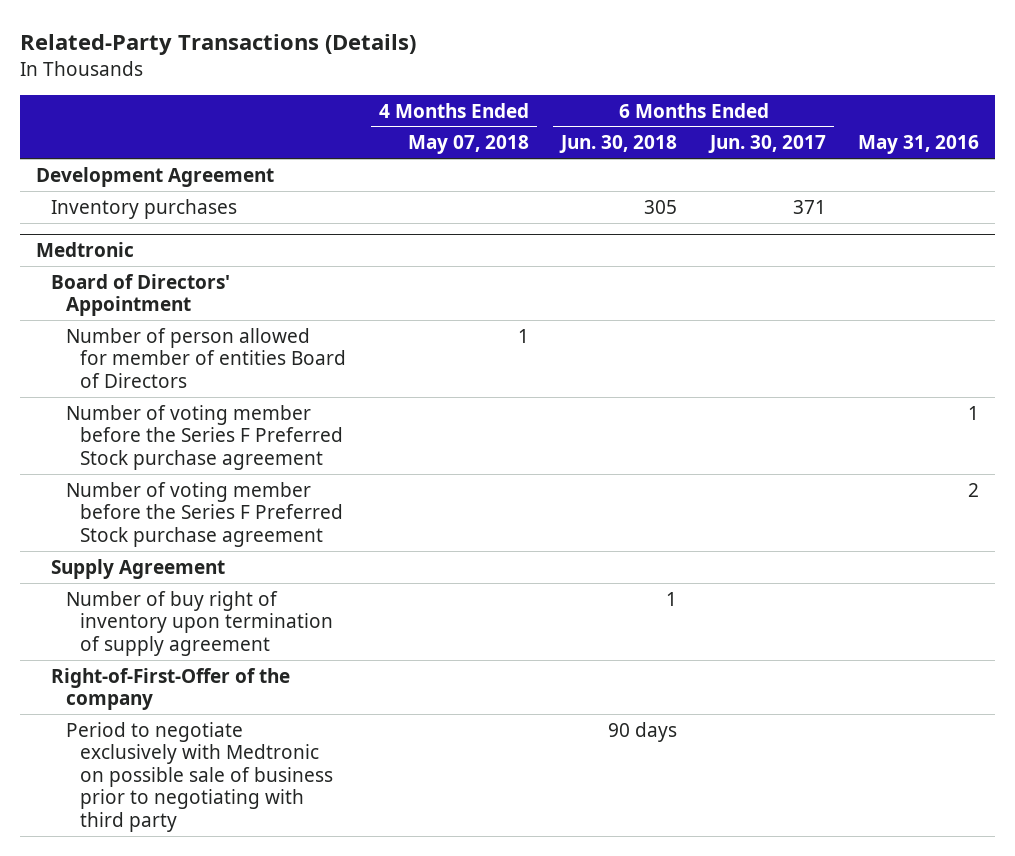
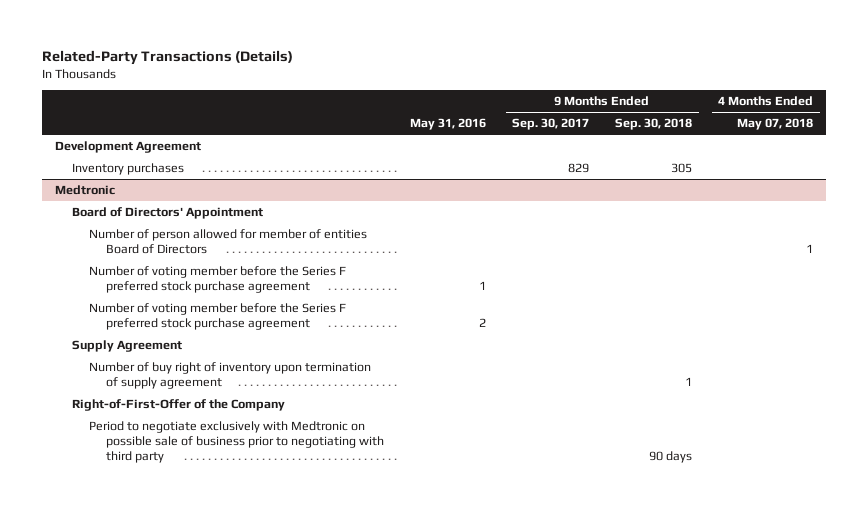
- | 4 Months Ended May 07, 2018 | 6 Months Ended Jun. 30, 2018 | 6 Months Ended Jun. 30, 2017 | May 31, 2016
+ | May 31, 2016 | 9 Months Ended Sep. 30, 2017 | 9 Months Ended Sep. 30, 2018 | 4 Months Ended May 07, 2018
@ Medtronic
- Number of voting member before the Series F Preferred Stock purchase agreement | | | | 1
- Number of voting member before the Series F Preferred Stock purchase agreement | | | | 2
+ Number of voting member before the Series F preferred stock purchase agreement | 1 | | |
+ Number of voting member before the Series F preferred stock purchase agreement | 2 | | |
- Right-of-First-Offer of the company
+ Right-of-First-Offer of the Company

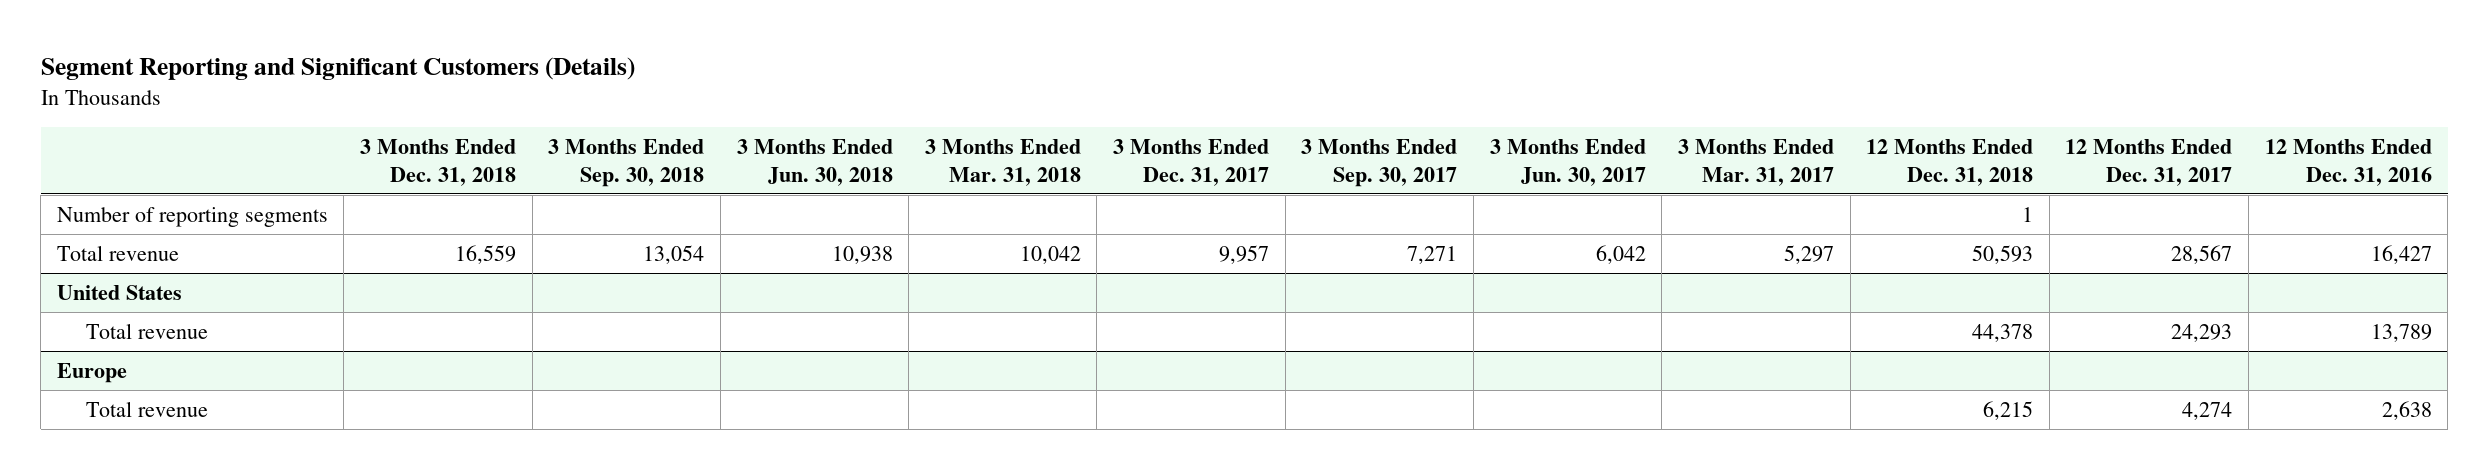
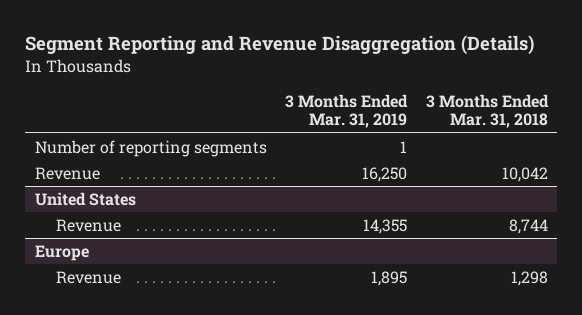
- Segment Reporting and Significant Customers (Details)
+ Segment Reporting and Revenue Disaggregation (Details)
- | 3 Months Ended Dec. 31, 2018 | 3 Months Ended Sep. 30, 2018 | 3 Months Ended Jun. 30, 2018 | 3 Months Ended Mar. 31, 2018 | 3 Months Ended Dec. 31, 2017 | 3 Months Ended Sep. 30, 2017 | 3 Months Ended Jun. 30, 2017 | 3 Months Ended Mar. 31, 2017 | 12 Months Ended Dec. 31, 2018 | 12 Months Ended Dec. 31, 2017 | 12 Months Ended Dec. 31, 2016
+ | 3 Months Ended Mar. 31, 2019 | 3 Months Ended Mar. 31, 2018
- Total revenue | 16,559 | 13,054 | 10,938 | 10,042 | 9,957 | 7,271 | 6,042 | 5,297 | 50,593 | 28,567 | 16,427
+ Revenue | 16,250 | 10,042
@ United States
- Total revenue | | | | | | | | | 44,378 | 24,293 | 13,789
+ Revenue | 14,355 | 8,744
@ Europe
- Total revenue | | | | | | | | | 6,215 | 4,274 | 2,638
+ Revenue | 1,895 | 1,298

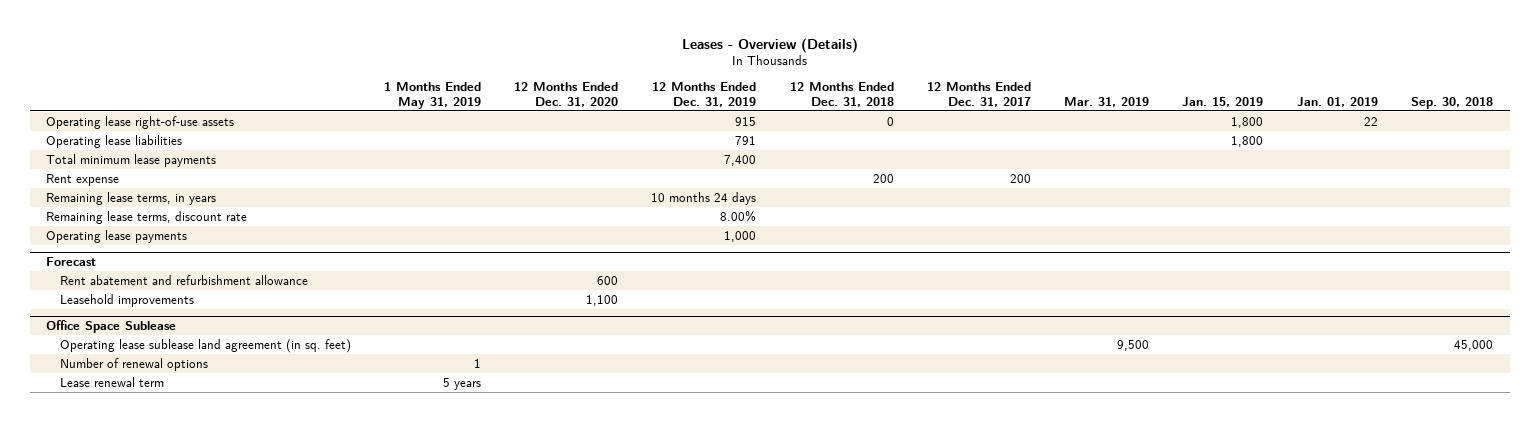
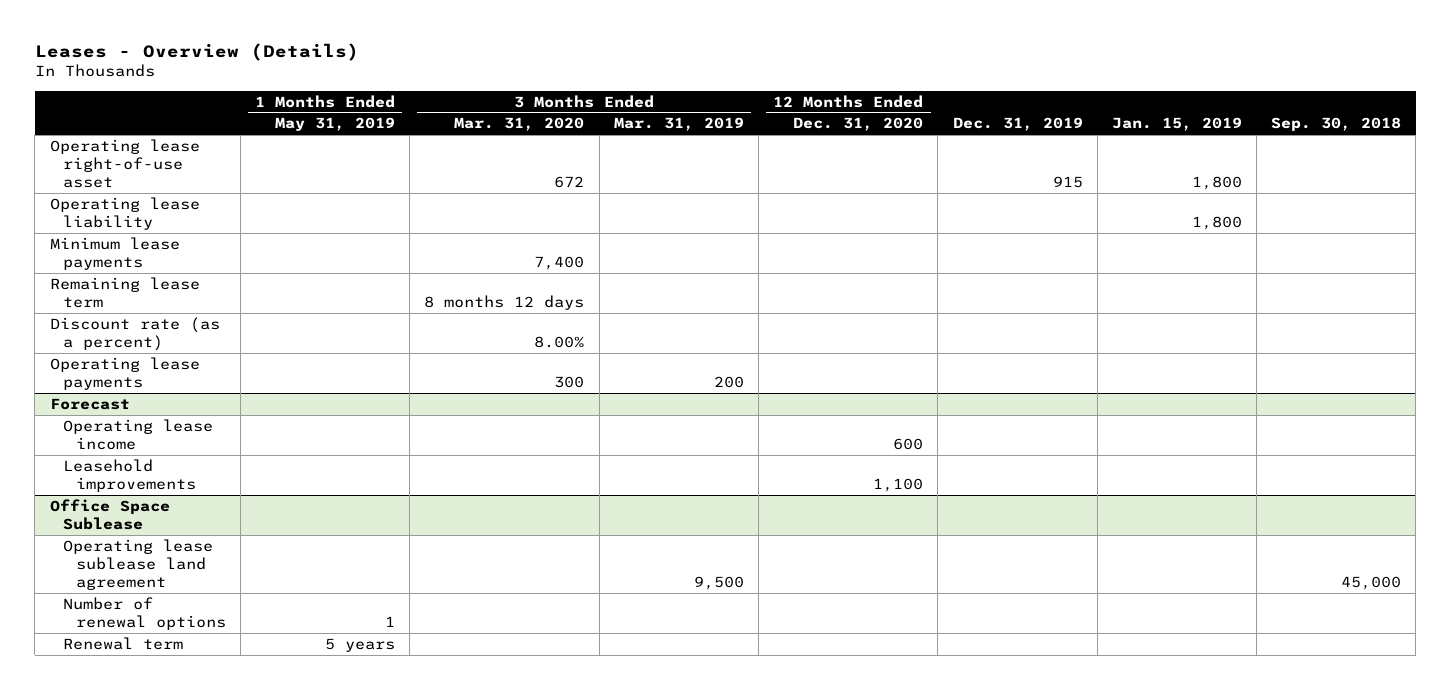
- | 1 Months Ended May 31, 2019 | 12 Months Ended Dec. 31, 2020 | 12 Months Ended Dec. 31, 2019 | 12 Months Ended Dec. 31, 2018 | 12 Months Ended Dec. 31, 2017 | Mar. 31, 2019 | Jan. 15, 2019 | Jan. 01, 2019 | Sep. 30, 2018
+ | 1 Months Ended May 31, 2019 | 3 Months Ended Mar. 31, 2020 | 3 Months Ended Mar. 31, 2019 | 12 Months Ended Dec. 31, 2020 | Dec. 31, 2019 | Jan. 15, 2019 | Sep. 30, 2018
- Operating lease right-of-use assets | | | 915 | 0 | | | 1,800 | 22 |
- Operating lease liabilities | | | 791 | | | | 1,800 | |
- Total minimum lease payments | | | 7,400 | | | | | |
- Rent expense | | | | 200 | 200 | | | |
- Remaining lease terms, in years | | | 10 months 24 days | | | | | |
- Remaining lease terms, discount rate | | | 8.00% | | | | | |
+ Operating lease right-of-use asset | | 672 | | | 915 | 1,800 |
+ Operating lease liability | | | | | | 1,800 |
+ Minimum lease payments | | 7,400 | | | | |
+ Remaining lease term | | 8 months 12 days | | | | |
+ Discount rate (as a percent) | | 8.00% | | | | |
@ Forecast
- Rent abatement and refurbishment allowance | | 600 | | | | | | |
+ Operating lease income | | | | 600 | | |
@ Office Space Sublease
- Operating lease sublease land agreement (in sq. feet) | | | | | | 9,500 | | | 45,000
+ Operating lease sublease land agreement | | | 9,500 | | | | 45,000
- Lease renewal term | 5 years | | | | | | | |
+ Renewal term | 5 years | | | | | |

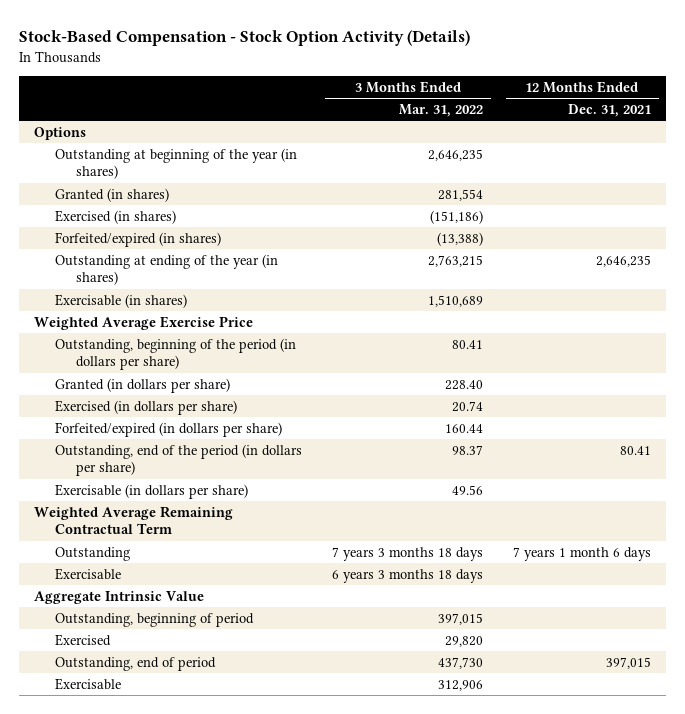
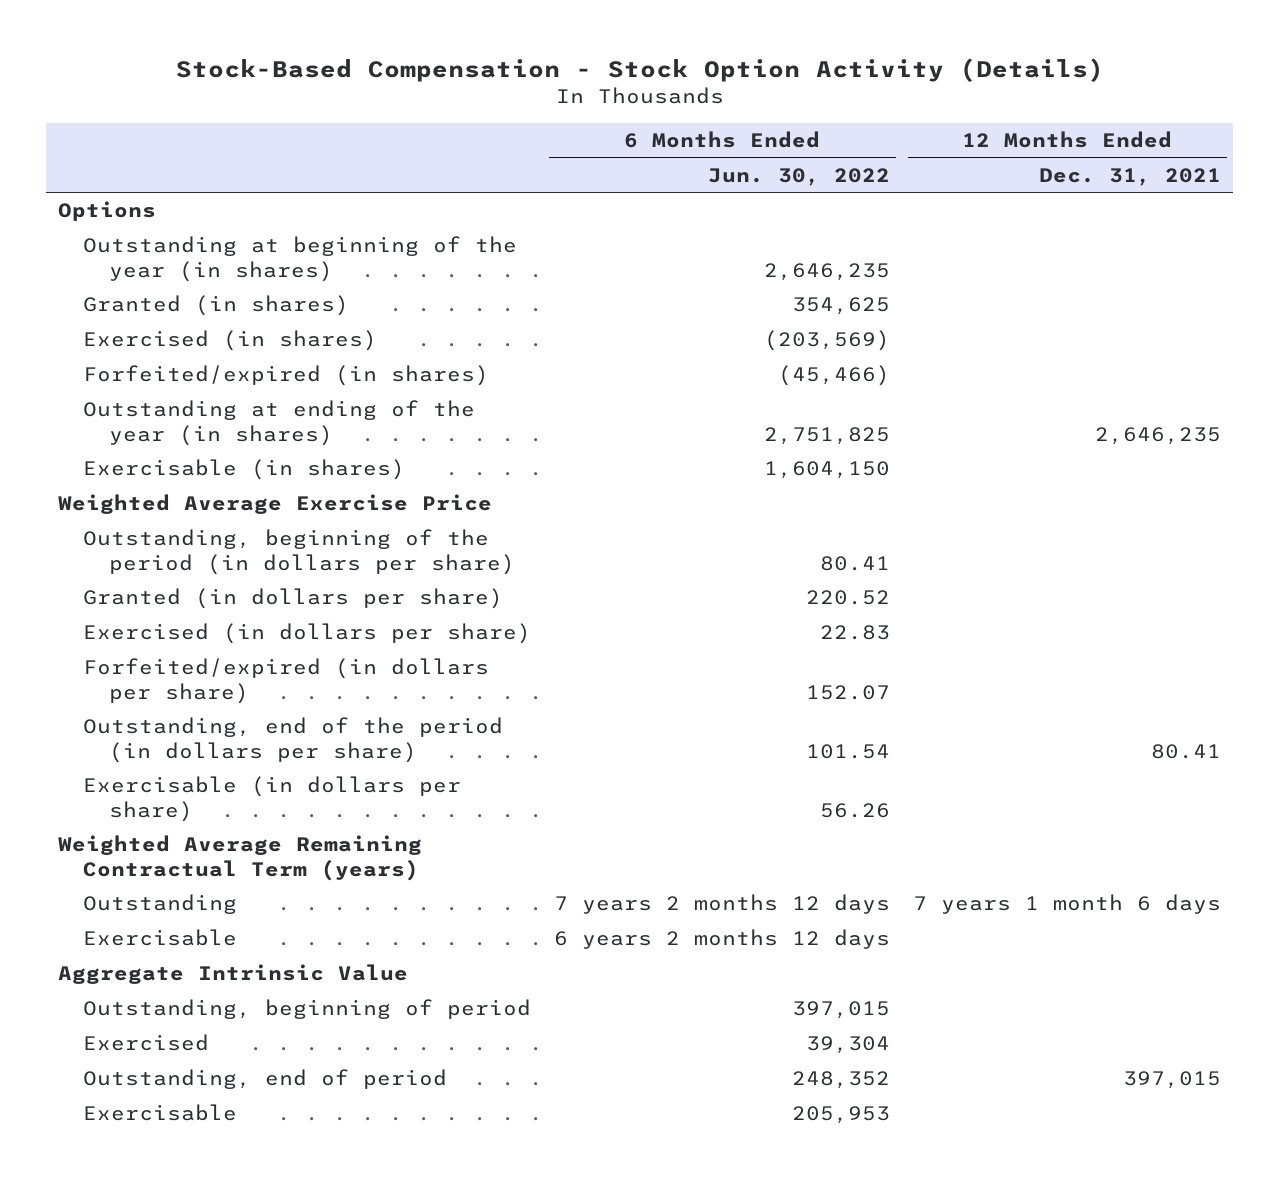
- | 3 Months Ended Mar. 31, 2022 | 12 Months Ended Dec. 31, 2021
+ | 6 Months Ended Jun. 30, 2022 | 12 Months Ended Dec. 31, 2021
- Weighted Average Remaining Contractual Term
+ Weighted Average Remaining Contractual Term (years)

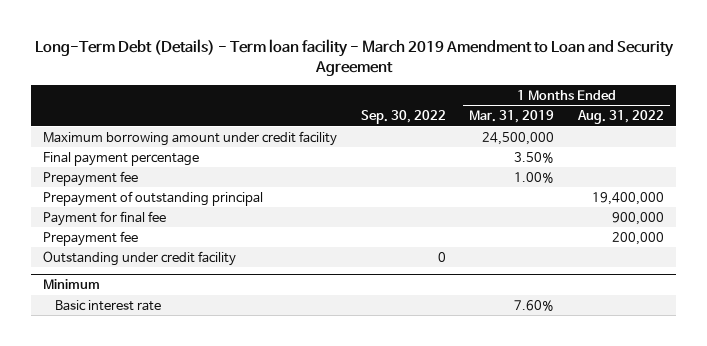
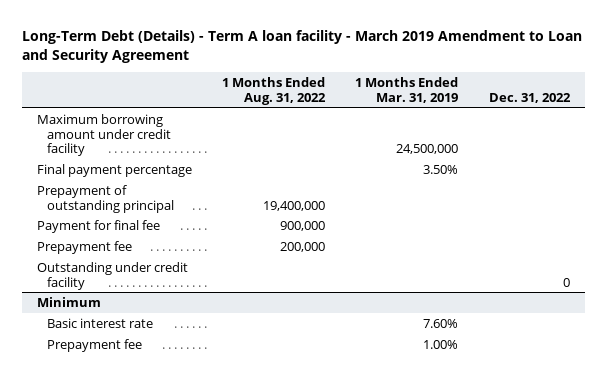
- Long-Term Debt (Details) - Term loan facility - March 2019 Amendment to Loan and Security Agreement
+ Long-Term Debt (Details) - Term A loan facility - March 2019 Amendment to Loan and Security Agreement
- | Sep. 30, 2022 | 1 Months Ended Mar. 31, 2019 | 1 Months Ended Aug. 31, 2022
+ | 1 Months Ended Aug. 31, 2022 | 1 Months Ended Mar. 31, 2019 | Dec. 31, 2022
- Prepayment fee | | 1.00% |
@ Minimum
+ Prepayment fee | | 1.00% |

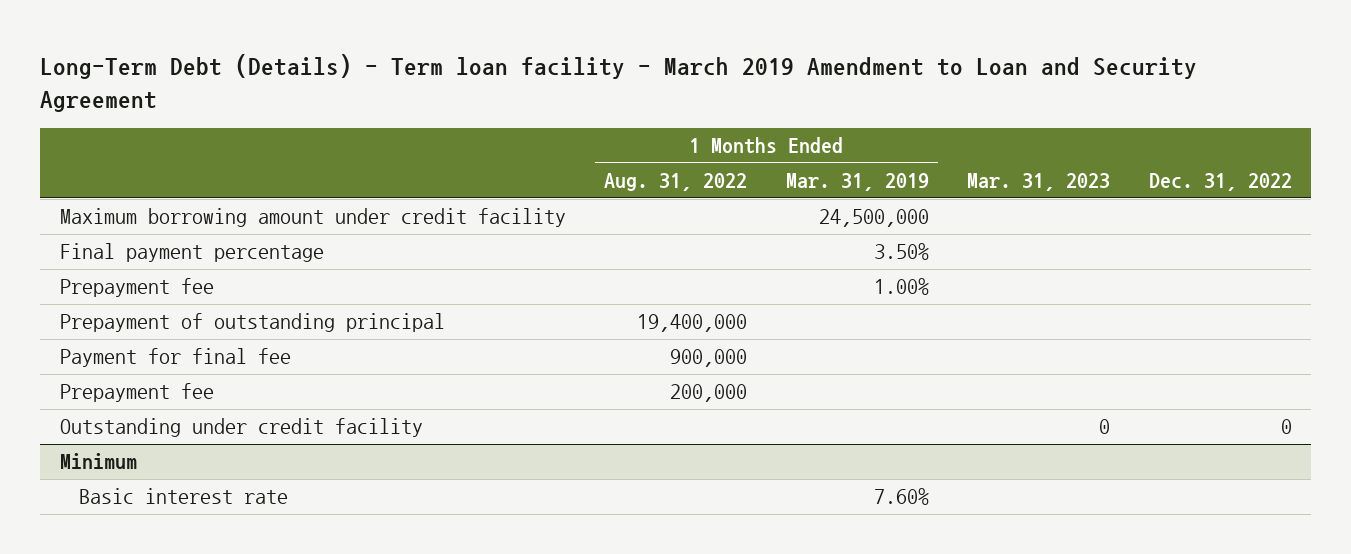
- Long-Term Debt (Details) - Term A loan facility - March 2019 Amendment to Loan and Security Agreement
+ Long-Term Debt (Details) - Term loan facility - March 2019 Amendment to Loan and Security Agreement
- | 1 Months Ended Aug. 31, 2022 | 1 Months Ended Mar. 31, 2019 | Dec. 31, 2022
+ | 1 Months Ended Aug. 31, 2022 | 1 Months Ended Mar. 31, 2019 | Mar. 31, 2023 | Dec. 31, 2022
+ Prepayment fee | | 1.00% | |
@ Minimum
- Prepayment fee | | 1.00% |

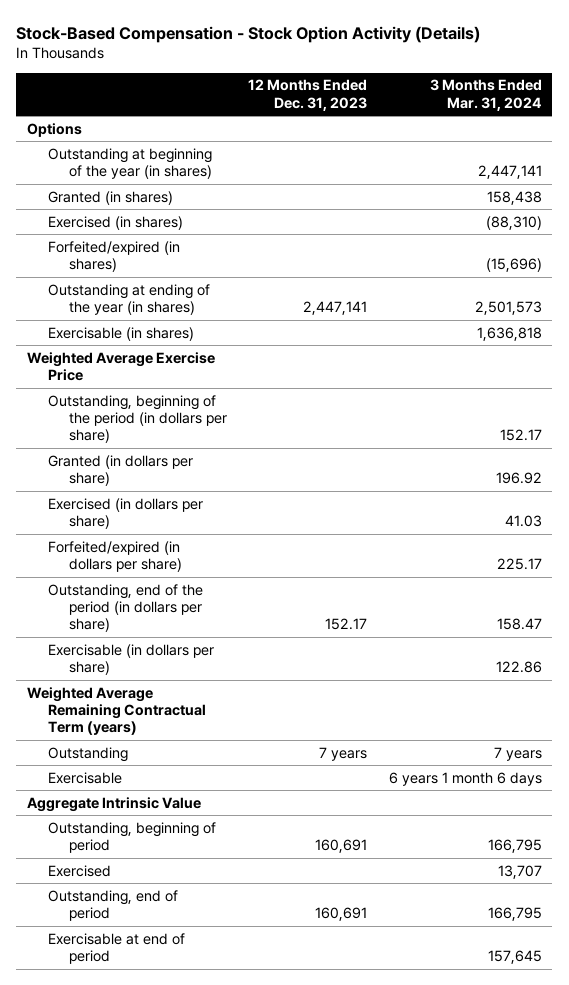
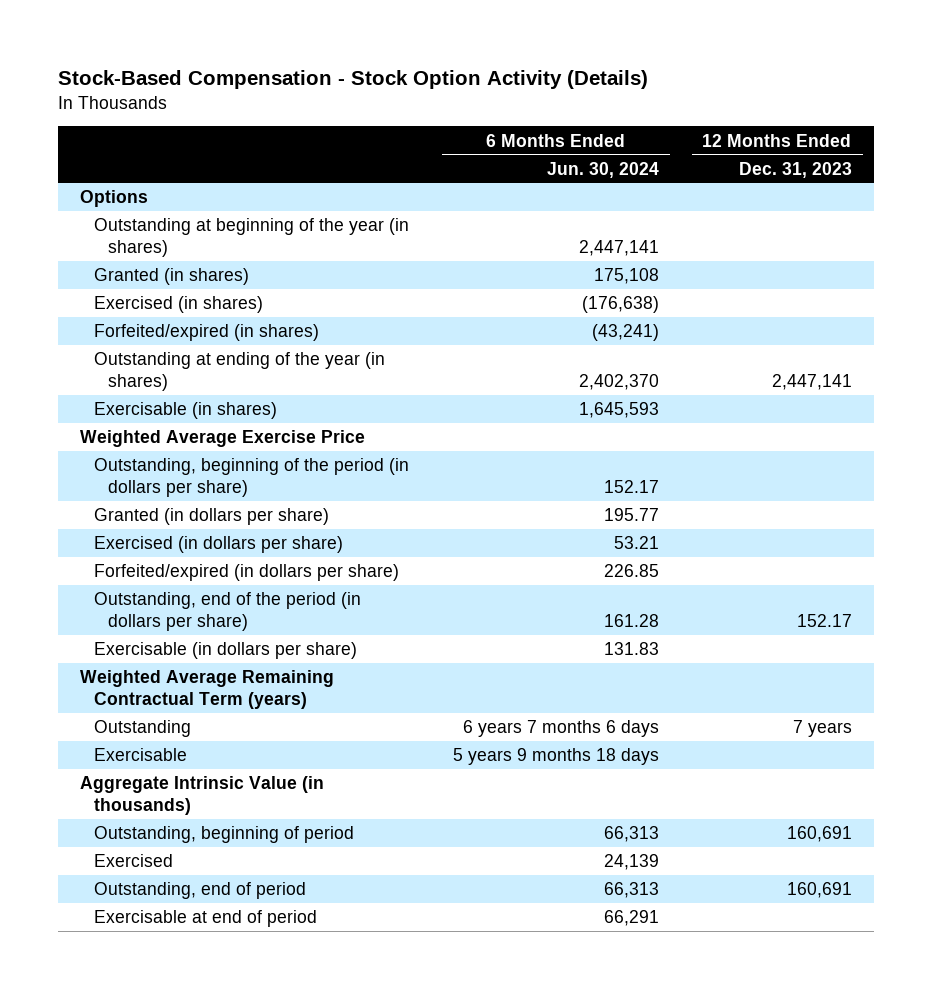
- | 12 Months Ended Dec. 31, 2023 | 3 Months Ended Mar. 31, 2024
+ | 6 Months Ended Jun. 30, 2024 | 12 Months Ended Dec. 31, 2023
- Aggregate Intrinsic Value
+ Aggregate Intrinsic Value (in thousands)

